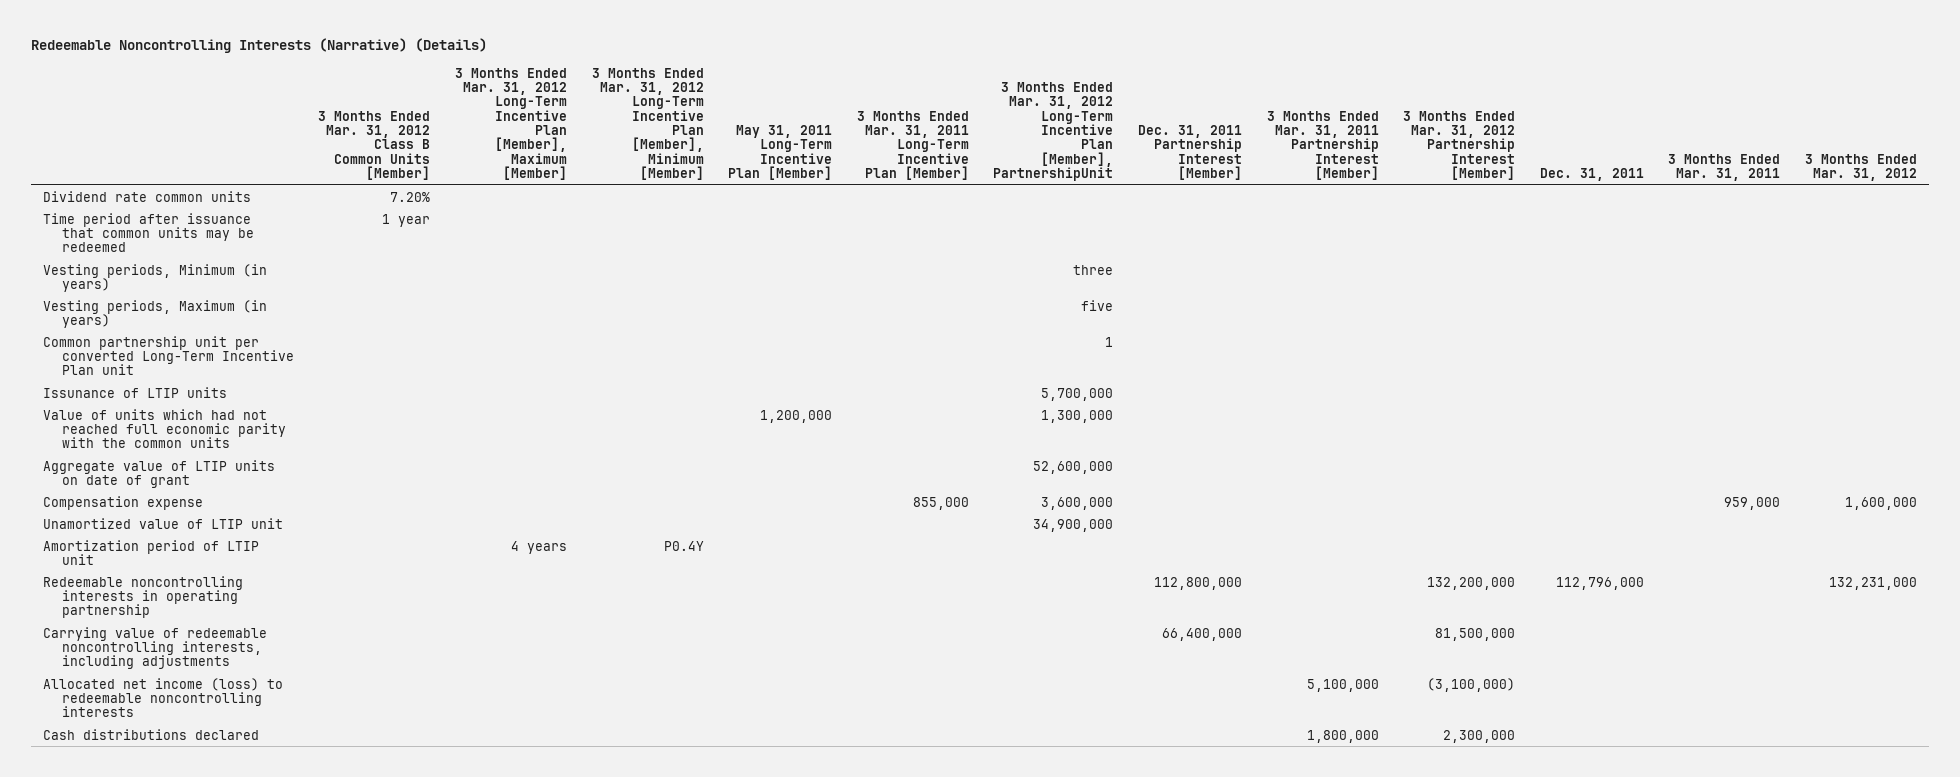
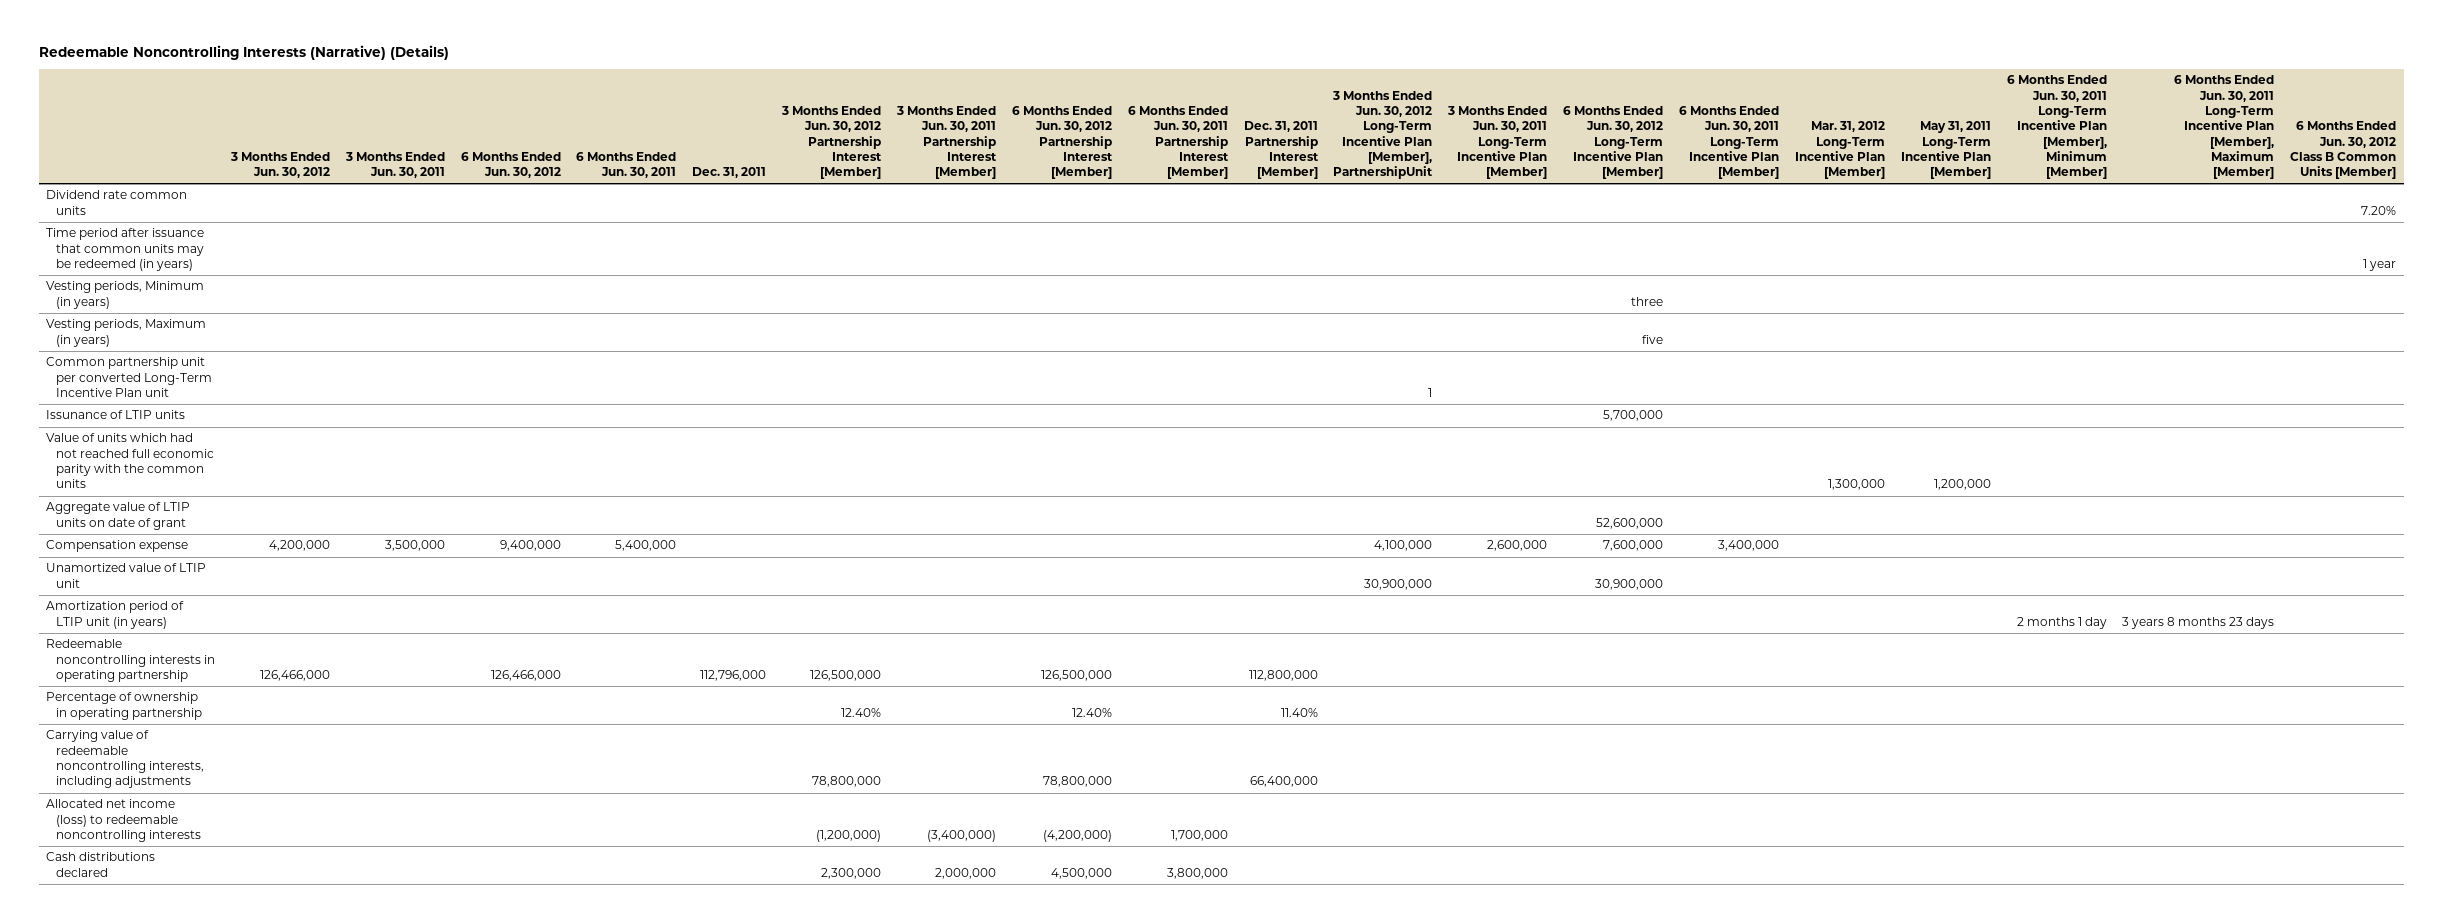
- | 3 Months Ended Mar. 31, 2012 Class B Common Units [Member] | 3 Months Ended Mar. 31, 2012 Long-Term Incentive Plan [Member], Maximum [Member] | 3 Months Ended Mar. 31, 2012 Long-Term Incentive Plan [Member], Minimum [Member] | May 31, 2011 Long-Term Incentive Plan [Member] | 3 Months Ended Mar. 31, 2011 Long-Term Incentive Plan [Member] | 3 Months Ended Mar. 31, 2012 Long-Term Incentive Plan [Member], PartnershipUnit | Dec. 31, 2011 Partnership Interest [Member] | 3 Months Ended Mar. 31, 2011 Partnership Interest [Member] | 3 Months Ended Mar. 31, 2012 Partnership Interest [Member] | Dec. 31, 2011 | 3 Months Ended Mar. 31, 2011 | 3 Months Ended Mar. 31, 2012
+ | 3 Months Ended Jun. 30, 2012 | 3 Months Ended Jun. 30, 2011 | 6 Months Ended Jun. 30, 2012 | 6 Months Ended Jun. 30, 2011 | Dec. 31, 2011 | 3 Months Ended Jun. 30, 2012 Partnership Interest [Member] | 3 Months Ended Jun. 30, 2011 Partnership Interest [Member] | 6 Months Ended Jun. 30, 2012 Partnership Interest [Member] | 6 Months Ended Jun. 30, 2011 Partnership Interest [Member] | Dec. 31, 2011 Partnership Interest [Member] | 3 Months Ended Jun. 30, 2012 Long-Term Incentive Plan [Member], PartnershipUnit | 3 Months Ended Jun. 30, 2011 Long-Term Incentive Plan [Member] | 6 Months Ended Jun. 30, 2012 Long-Term Incentive Plan [Member] | 6 Months Ended Jun. 30, 2011 Long-Term Incentive Plan [Member] | Mar. 31, 2012 Long-Term Incentive Plan [Member] | May 31, 2011 Long-Term Incentive Plan [Member] | 6 Months Ended Jun. 30, 2011 Long-Term Incentive Plan [Member], Minimum [Member] | 6 Months Ended Jun. 30, 2011 Long-Term Incentive Plan [Member], Maximum [Member] | 6 Months Ended Jun. 30, 2012 Class B Common Units [Member]
- Time period after issuance that common units may be redeemed | 1 year | | | | | | | | | | |
+ Time period after issuance that common units may be redeemed (in years) | | | | | | | | | | | | | | | | | | | 1 year
- Amortization period of LTIP unit | | 4 years | P0.4Y | | | | | | | | |
+ Amortization period of LTIP unit (in years) | | | | | | | | | | | | | | | | | 2 months 1 day | 3 years 8 months 23 days |
+ Percentage of ownership in operating partnership | | | | | | 12.40% | | 12.40% | | 11.40% | | | | | | | | |

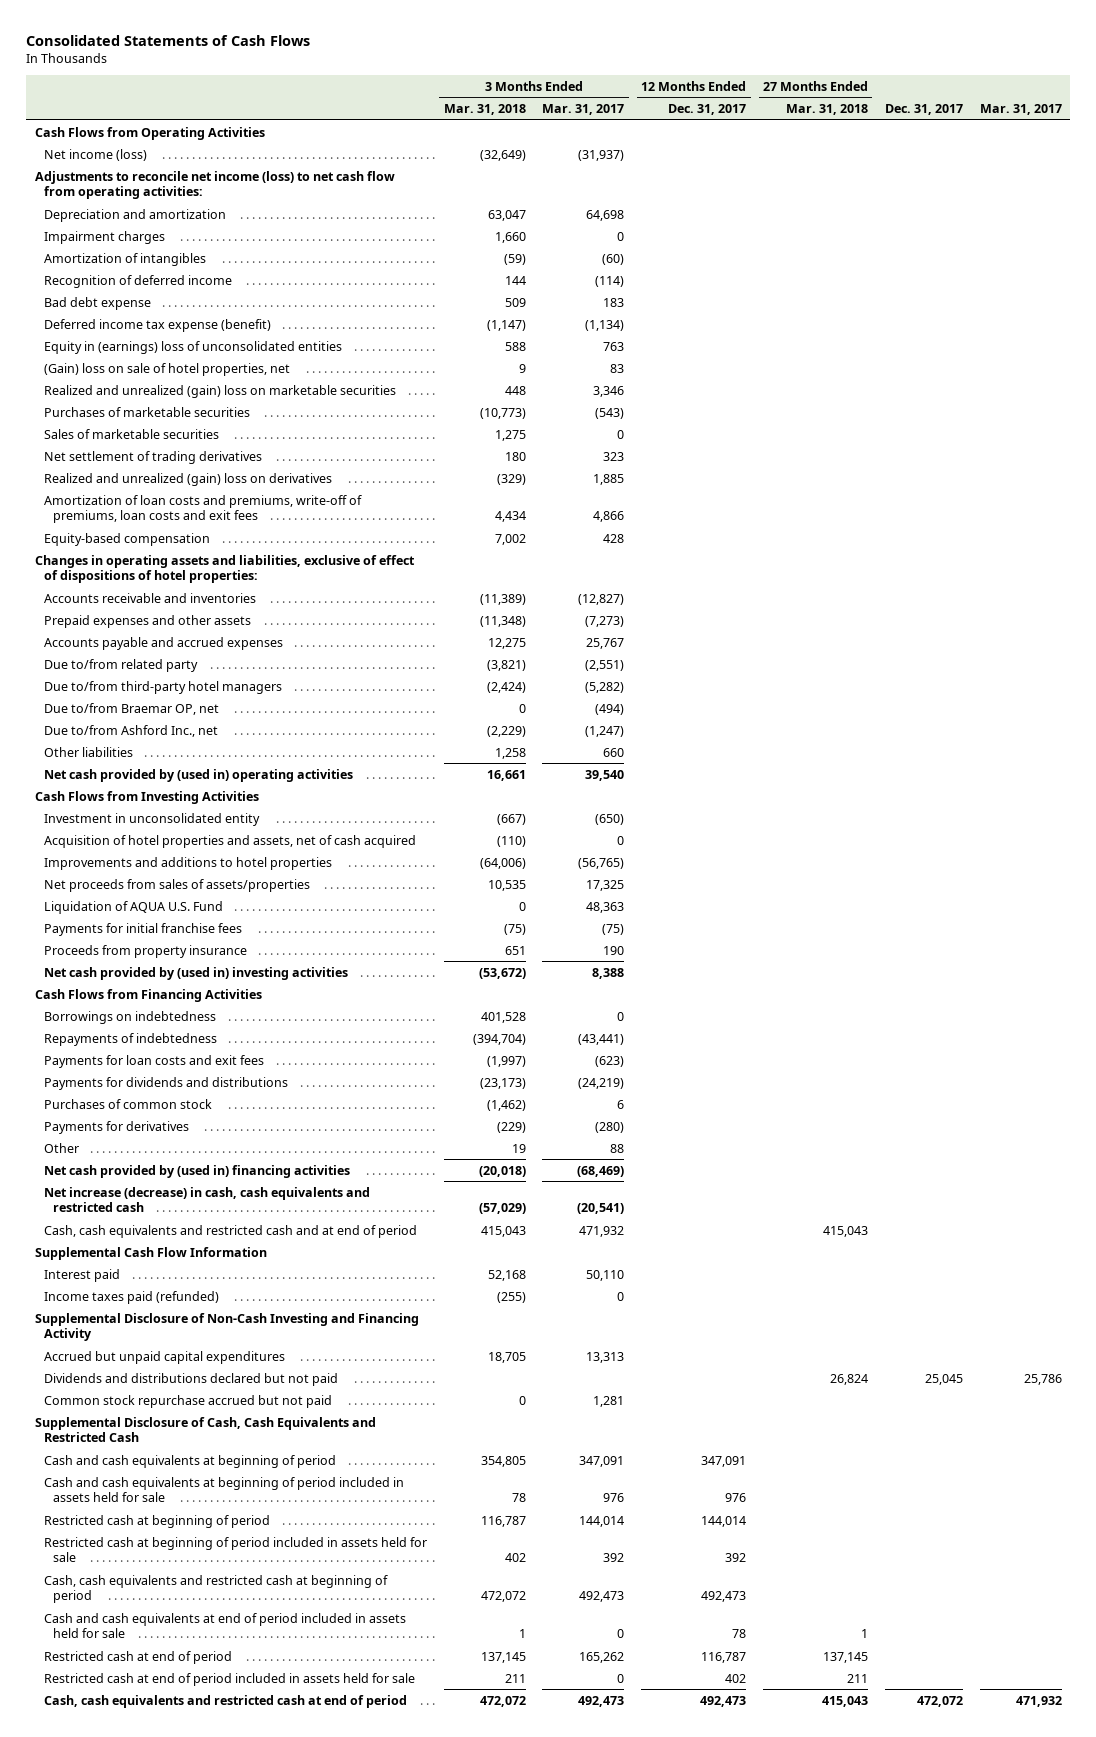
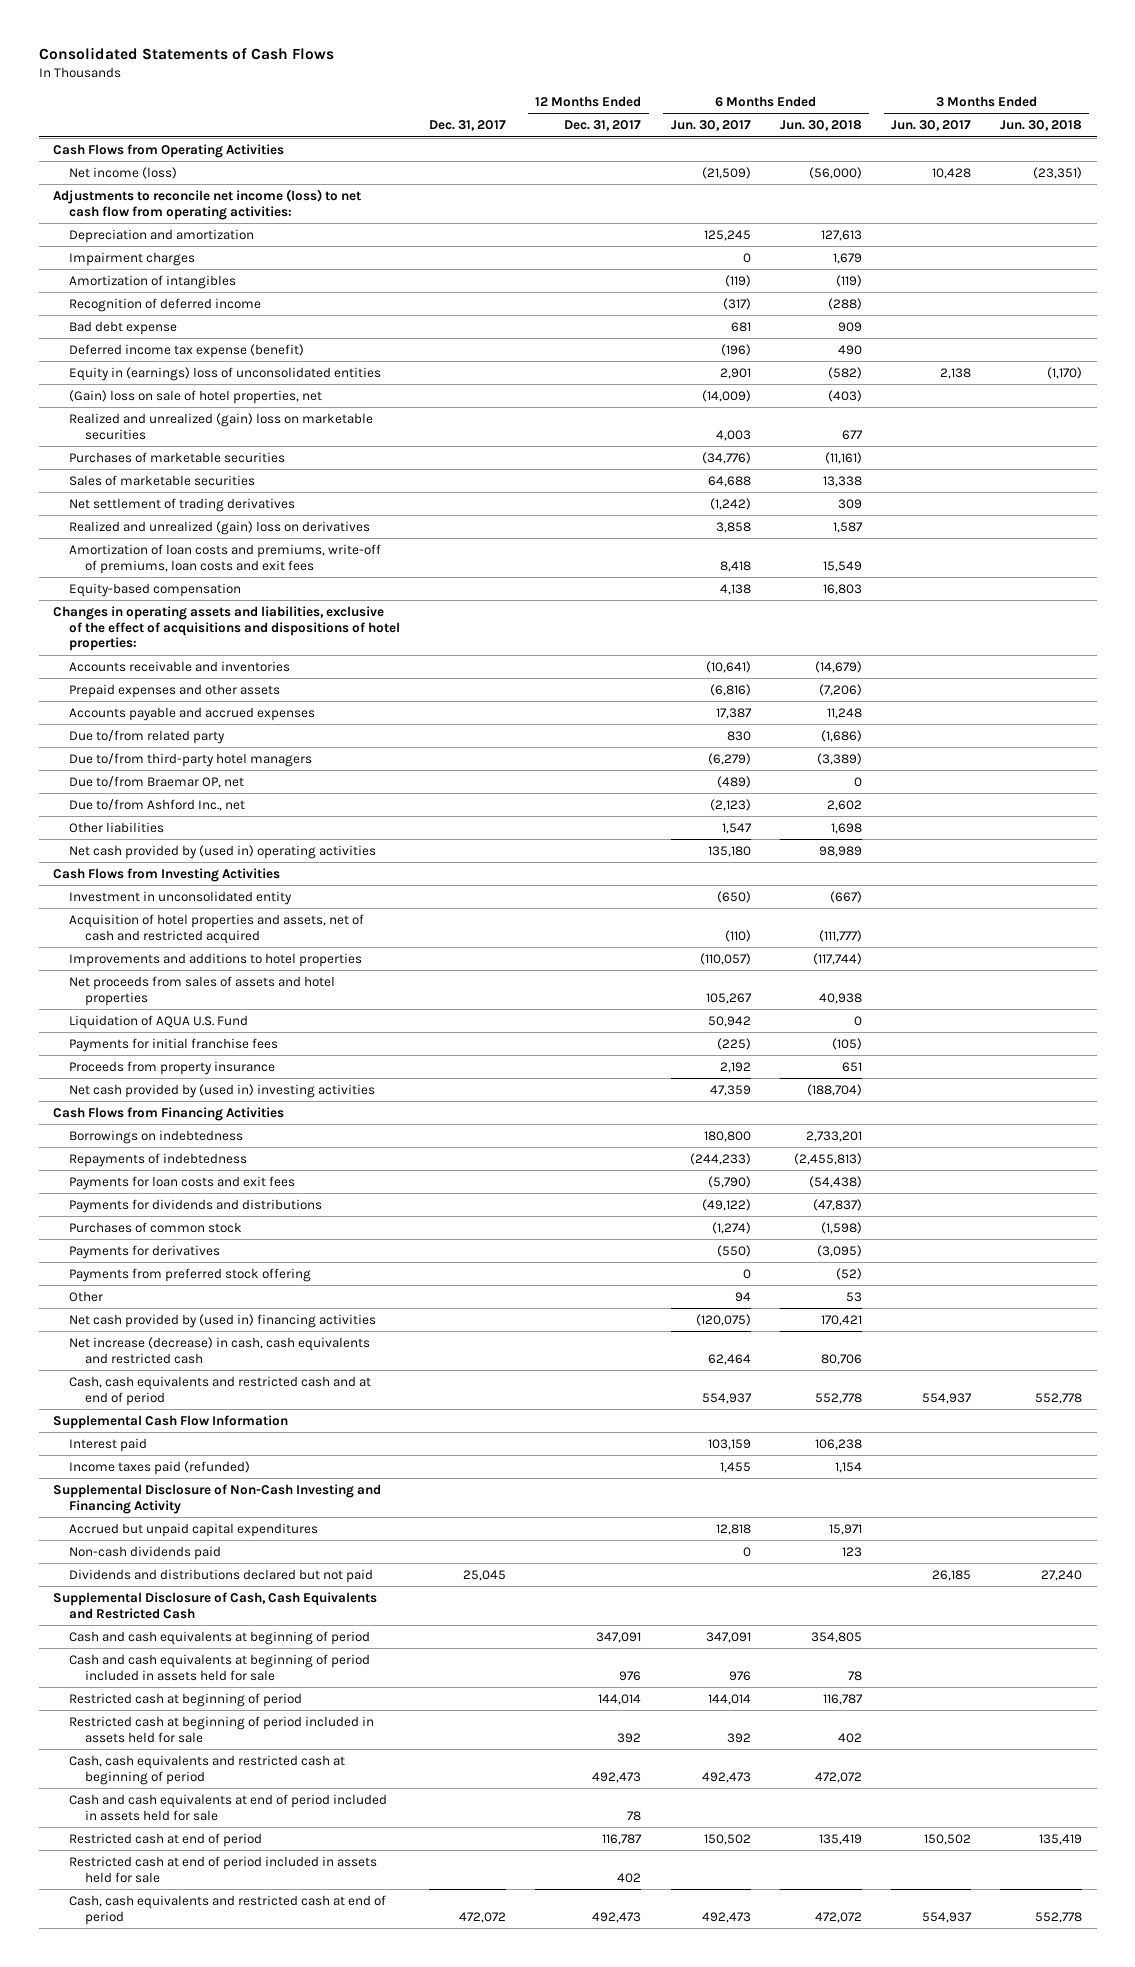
- | 3 Months Ended Mar. 31, 2018 | 3 Months Ended Mar. 31, 2017 | 12 Months Ended Dec. 31, 2017 | 27 Months Ended Mar. 31, 2018 | Dec. 31, 2017 | Mar. 31, 2017
+ | Dec. 31, 2017 | 12 Months Ended Dec. 31, 2017 | 6 Months Ended Jun. 30, 2017 | 6 Months Ended Jun. 30, 2018 | 3 Months Ended Jun. 30, 2017 | 3 Months Ended Jun. 30, 2018
- Changes in operating assets and liabilities, exclusive of effect of dispositions of hotel properties:
+ Changes in operating assets and liabilities, exclusive of the effect of acquisitions and dispositions of hotel properties:
- Acquisition of hotel properties and assets, net of cash acquired | (110) | 0 | | | |
+ Acquisition of hotel properties and assets, net of cash and restricted acquired | | | (110) | (111,777) | |
- Net proceeds from sales of assets/properties | 10,535 | 17,325 | | | |
+ Net proceeds from sales of assets and hotel properties | | | 105,267 | 40,938 | |
+ Payments from preferred stock offering | | | 0 | (52) | |
+ Non-cash dividends paid | | | 0 | 123 | |
- Common stock repurchase accrued but not paid | 0 | 1,281 | | | |

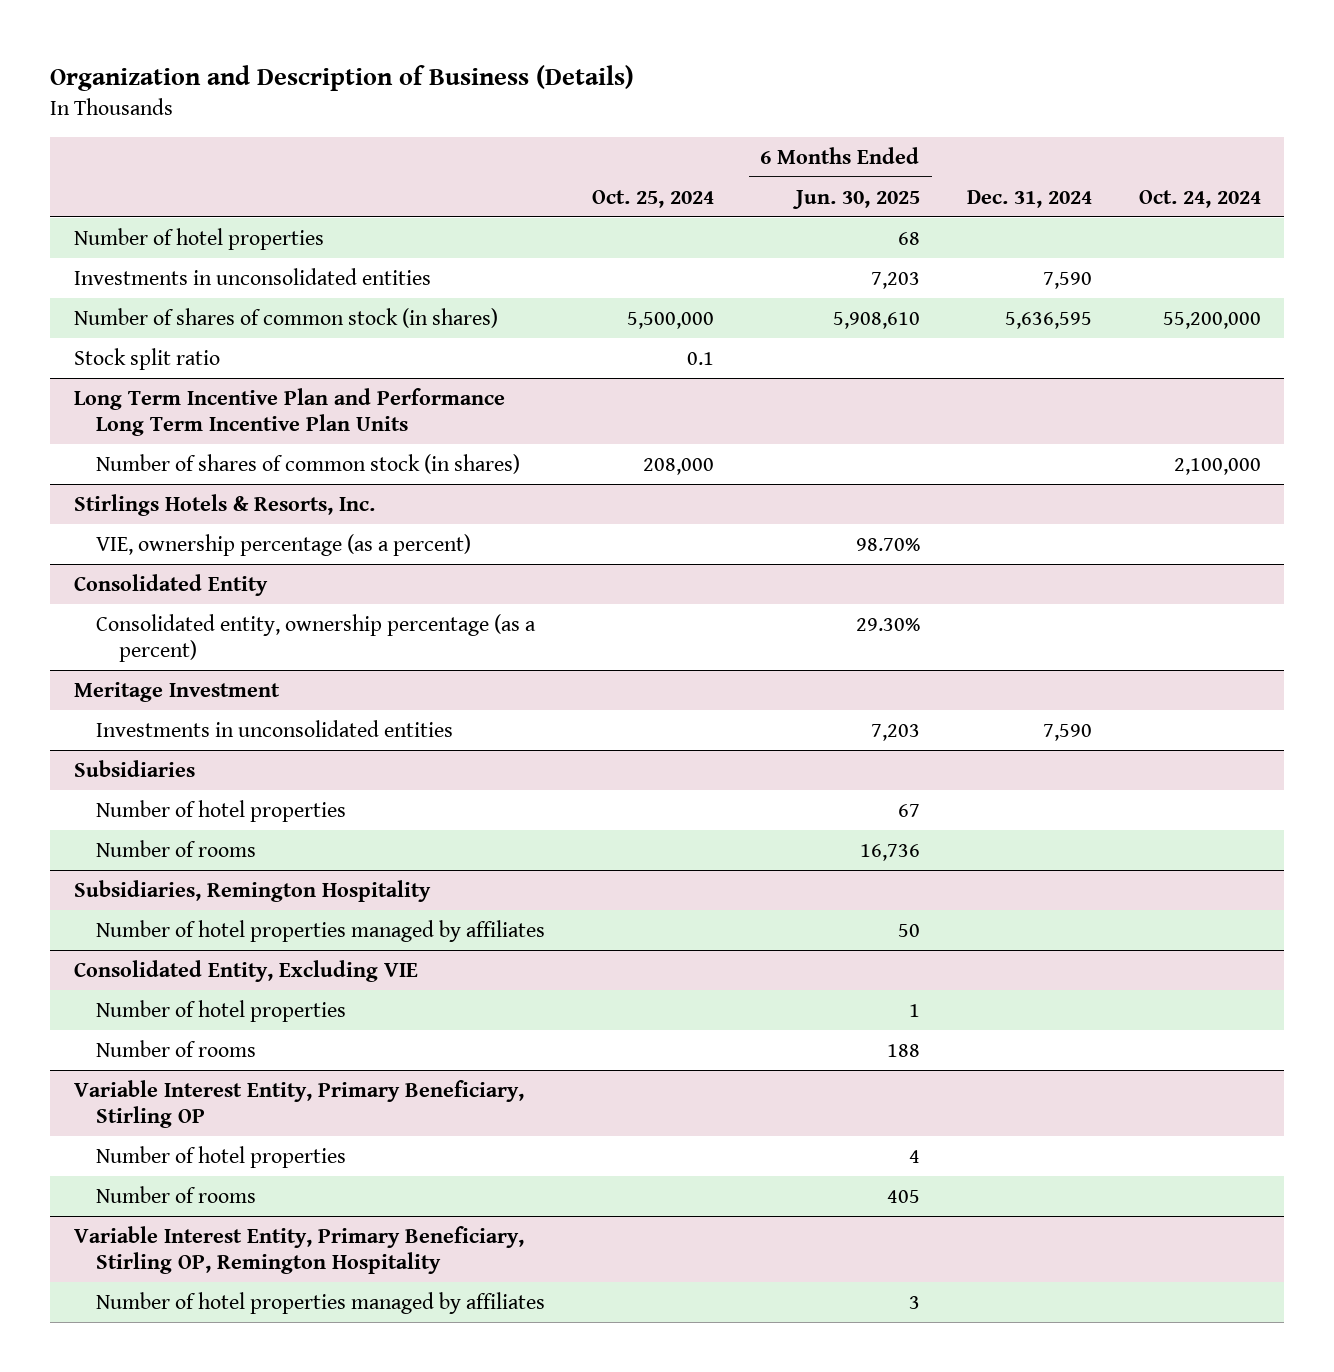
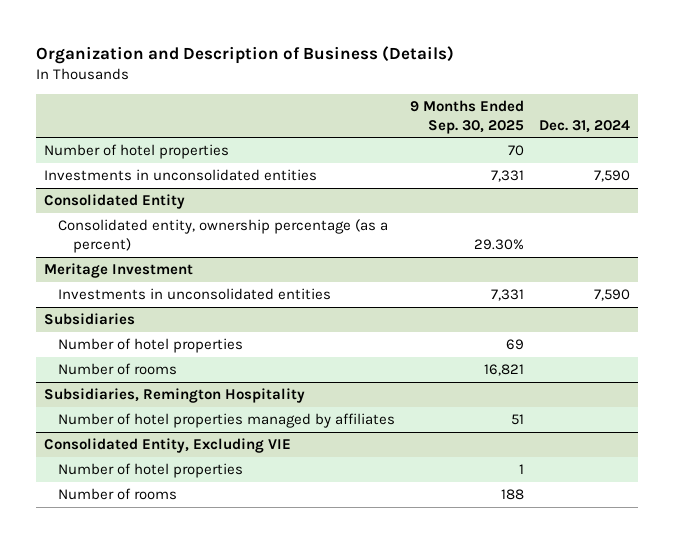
- | Oct. 25, 2024 | 6 Months Ended Jun. 30, 2025 | Dec. 31, 2024 | Oct. 24, 2024
+ | 9 Months Ended Sep. 30, 2025 | Dec. 31, 2024
- Number of shares of common stock (in shares) | 5,500,000 | 5,908,610 | 5,636,595 | 55,200,000
- Stock split ratio | 0.1 | | |
- Long Term Incentive Plan and Performance Long Term Incentive Plan Units
- Number of shares of common stock (in shares) | 208,000 | | | 2,100,000
- Stirlings Hotels & Resorts, Inc.
- VIE, ownership percentage (as a percent) | | 98.70% | |
- Variable Interest Entity, Primary Beneficiary, Stirling OP
- Number of hotel properties | | 4 | |
- Number of rooms | | 405 | |
- Variable Interest Entity, Primary Beneficiary, Stirling OP, Remington Hospitality
- Number of hotel properties managed by affiliates | | 3 | |

